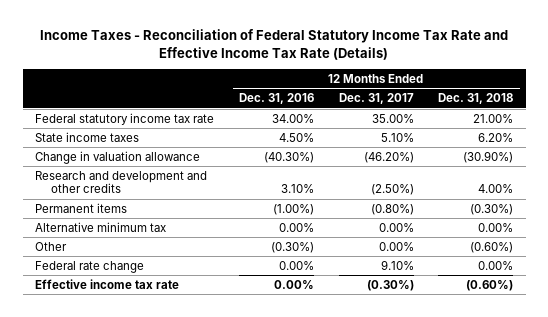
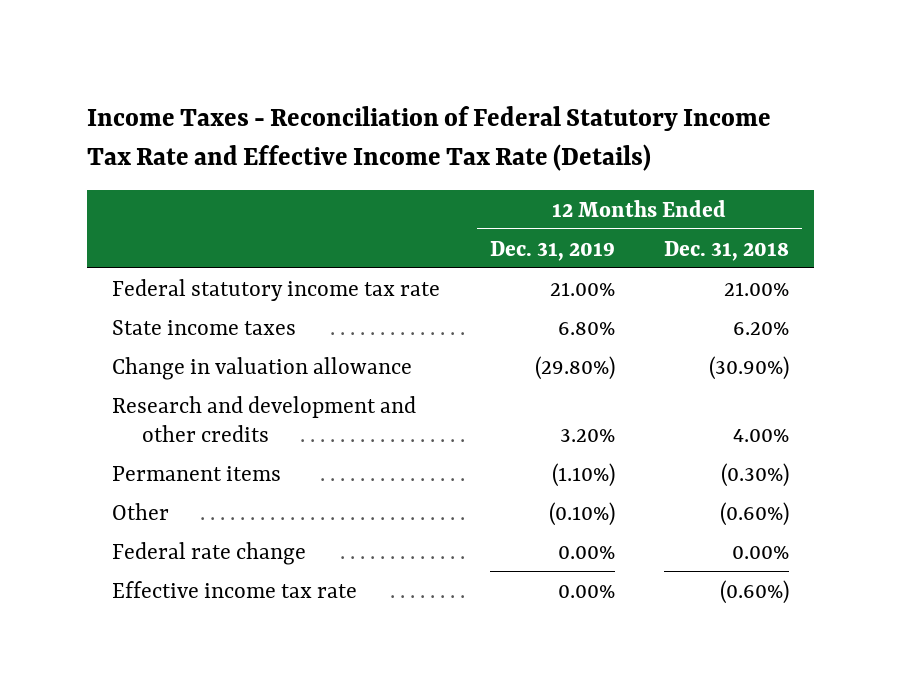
- | 12 Months Ended Dec. 31, 2016 | 12 Months Ended Dec. 31, 2017 | 12 Months Ended Dec. 31, 2018
+ | 12 Months Ended Dec. 31, 2019 | 12 Months Ended Dec. 31, 2018
- Alternative minimum tax | 0.00% | 0.00% | 0.00%

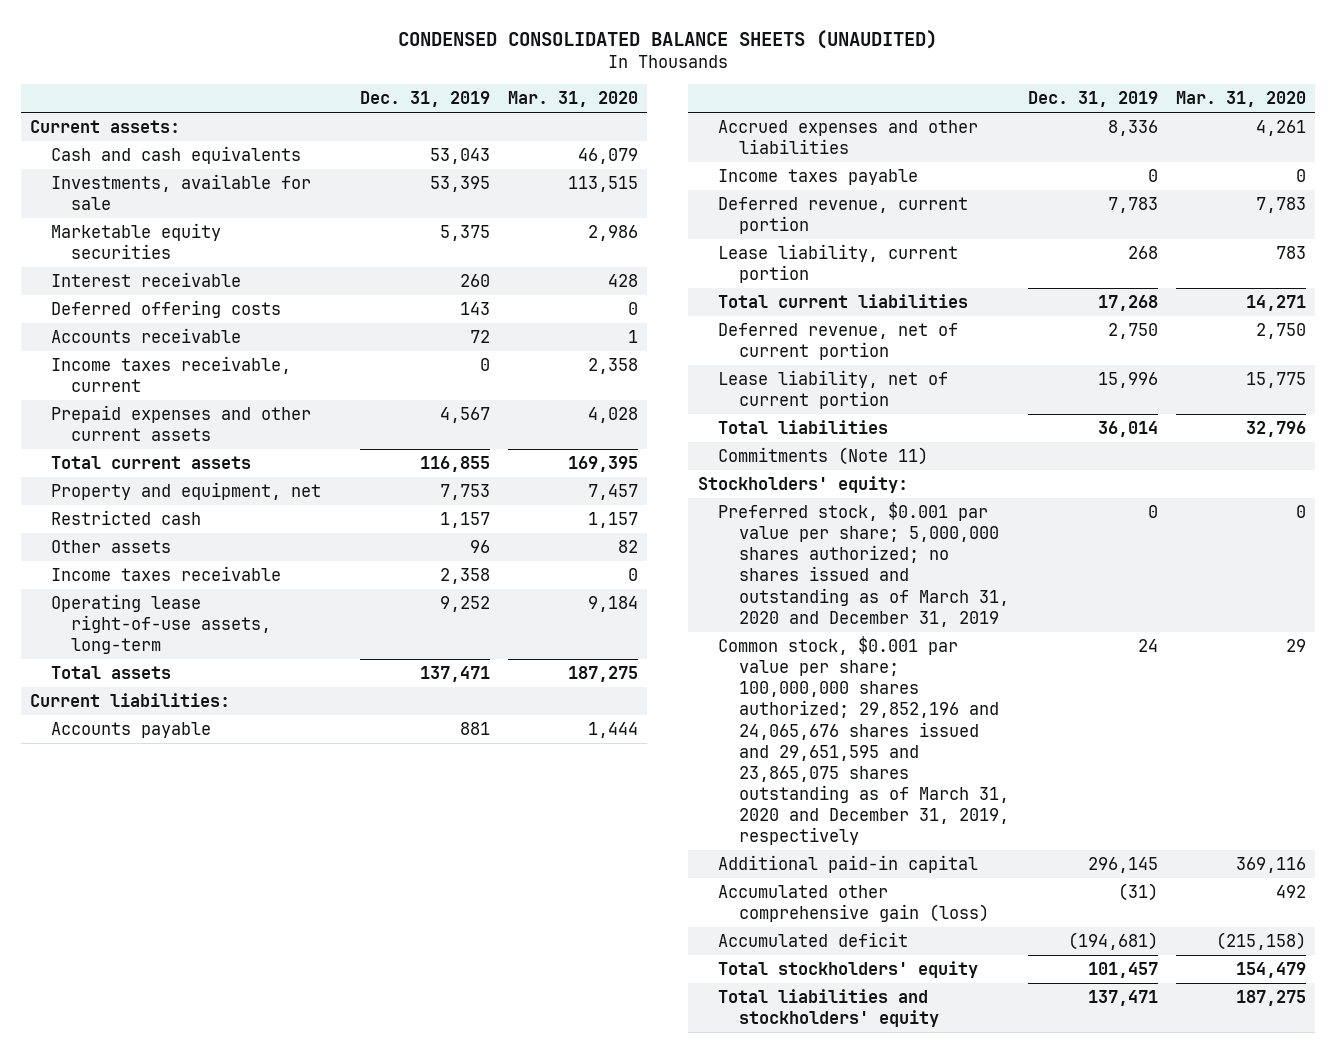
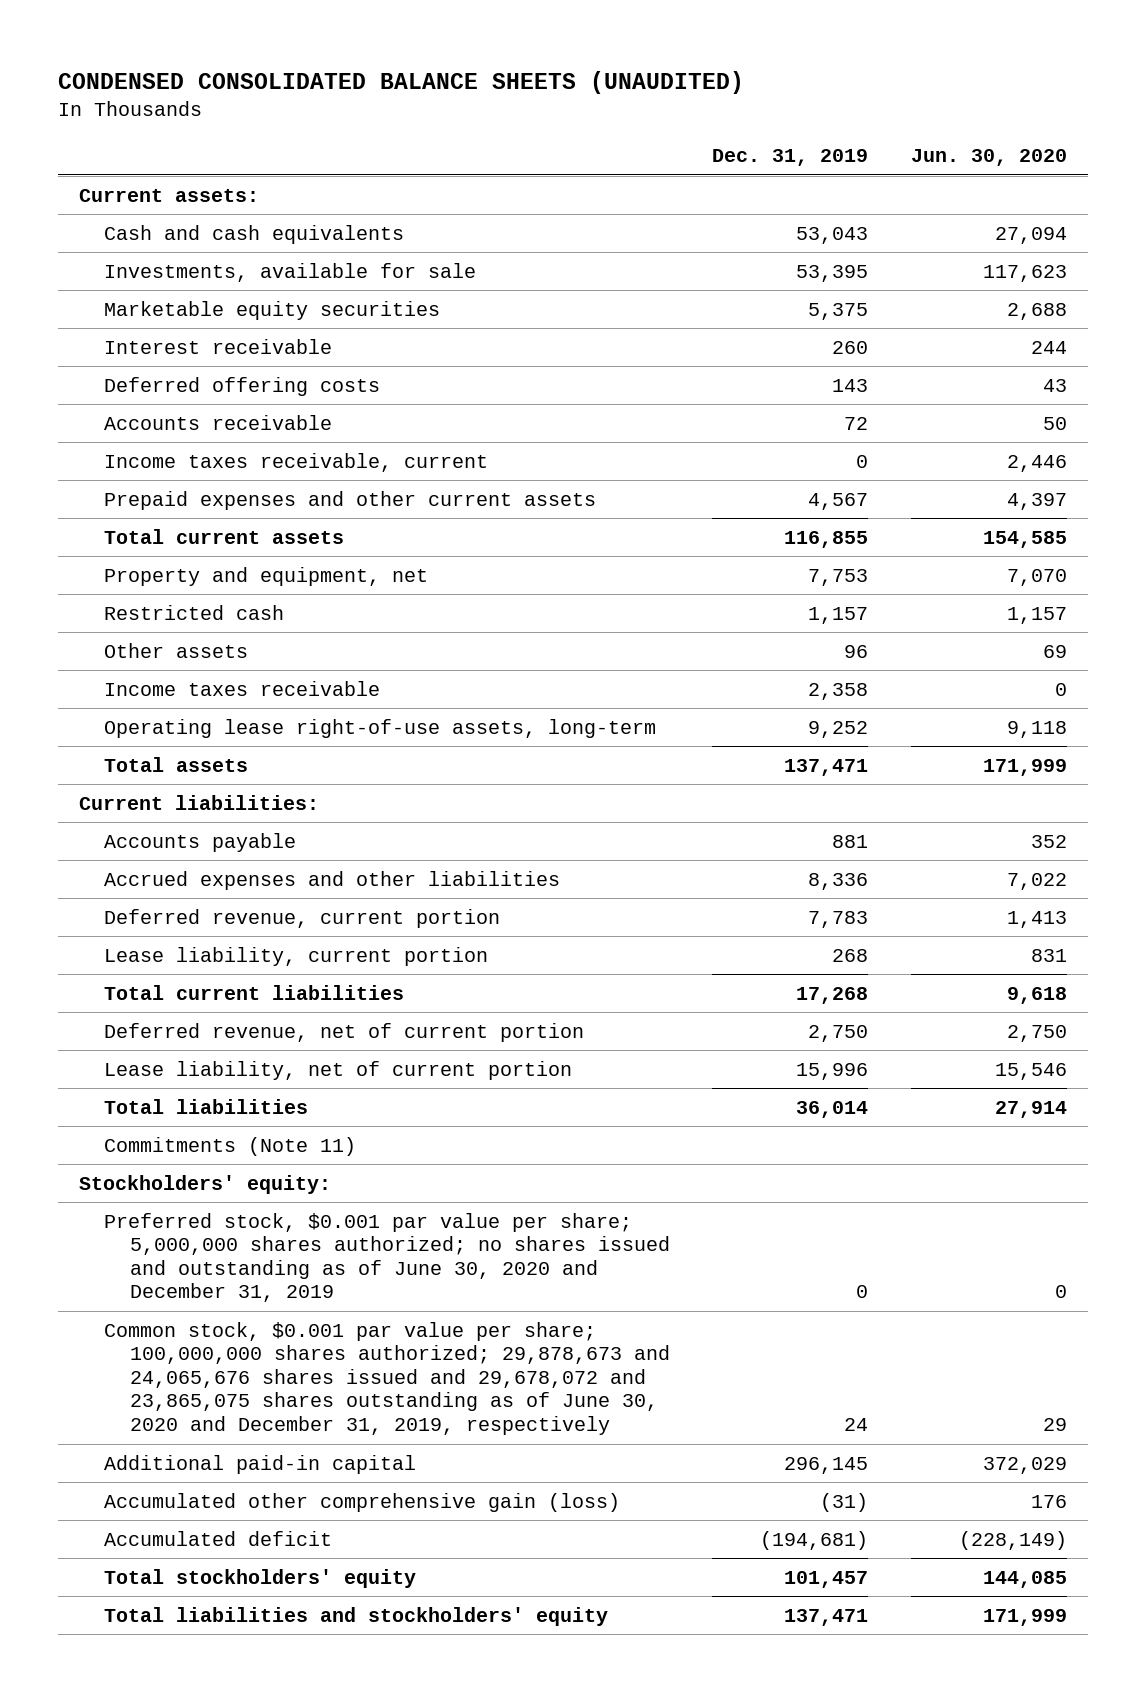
- | Dec. 31, 2019 | Mar. 31, 2020
+ | Dec. 31, 2019 | Jun. 30, 2020
- Income taxes payable | 0 | 0
- Preferred stock, $0.001 par value per share; 5,000,000 shares authorized; no shares issued and outstanding as of March 31, 2020 and December 31, 2019 | 0 | 0
- Common stock, $0.001 par value per share; 100,000,000 shares authorized; 29,852,196 and 24,065,676 shares issued and 29,651,595 and 23,865,075 shares outstanding as of March 31, 2020 and December 31, 2019, respectively | 24 | 29
+ Preferred stock, $0.001 par value per share; 5,000,000 shares authorized; no shares issued and outstanding as of June 30, 2020 and December 31, 2019 | 0 | 0
+ Common stock, $0.001 par value per share; 100,000,000 shares authorized; 29,878,673 and 24,065,676 shares issued and 29,678,072 and 23,865,075 shares outstanding as of June 30, 2020 and December 31, 2019, respectively | 24 | 29

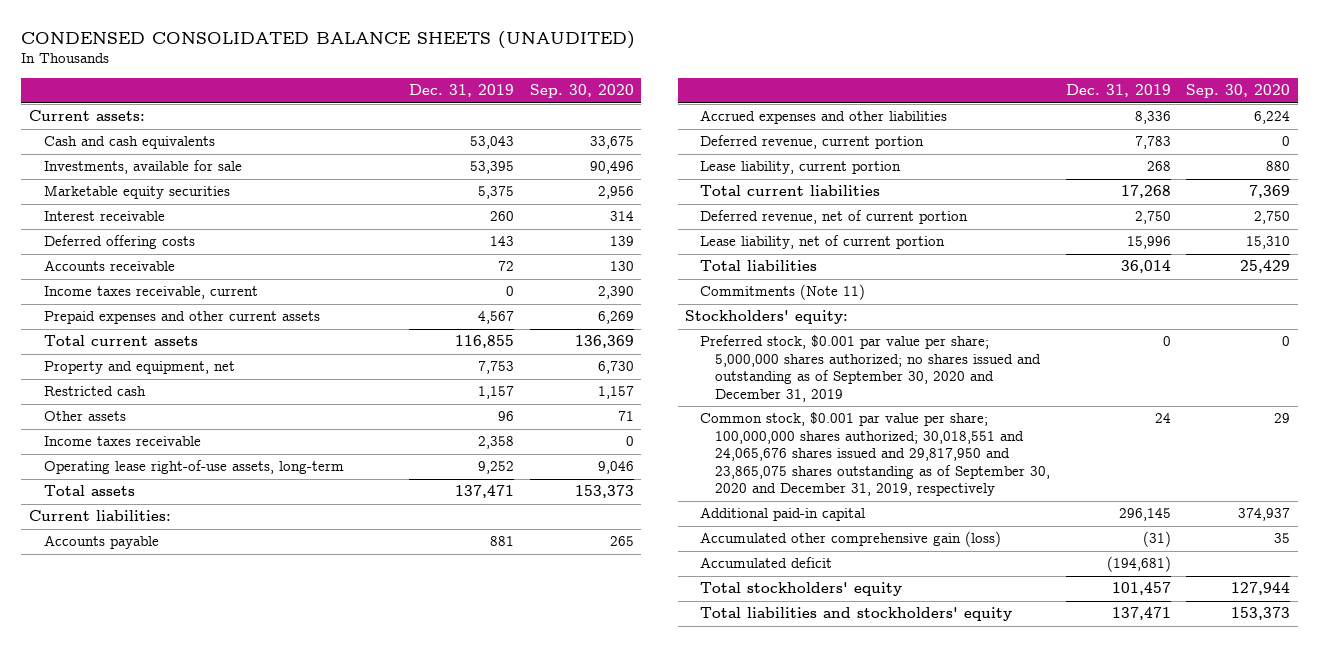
- | Dec. 31, 2019 | Jun. 30, 2020
+ | Dec. 31, 2019 | Sep. 30, 2020
- Preferred stock, $0.001 par value per share; 5,000,000 shares authorized; no shares issued and outstanding as of June 30, 2020 and December 31, 2019 | 0 | 0
- Common stock, $0.001 par value per share; 100,000,000 shares authorized; 29,878,673 and 24,065,676 shares issued and 29,678,072 and 23,865,075 shares outstanding as of June 30, 2020 and December 31, 2019, respectively | 24 | 29
+ Preferred stock, $0.001 par value per share; 5,000,000 shares authorized; no shares issued and outstanding as of September 30, 2020 and December 31, 2019 | 0 | 0
+ Common stock, $0.001 par value per share; 100,000,000 shares authorized; 30,018,551 and 24,065,676 shares issued and 29,817,950 and 23,865,075 shares outstanding as of September 30, 2020 and December 31, 2019, respectively | 24 | 29

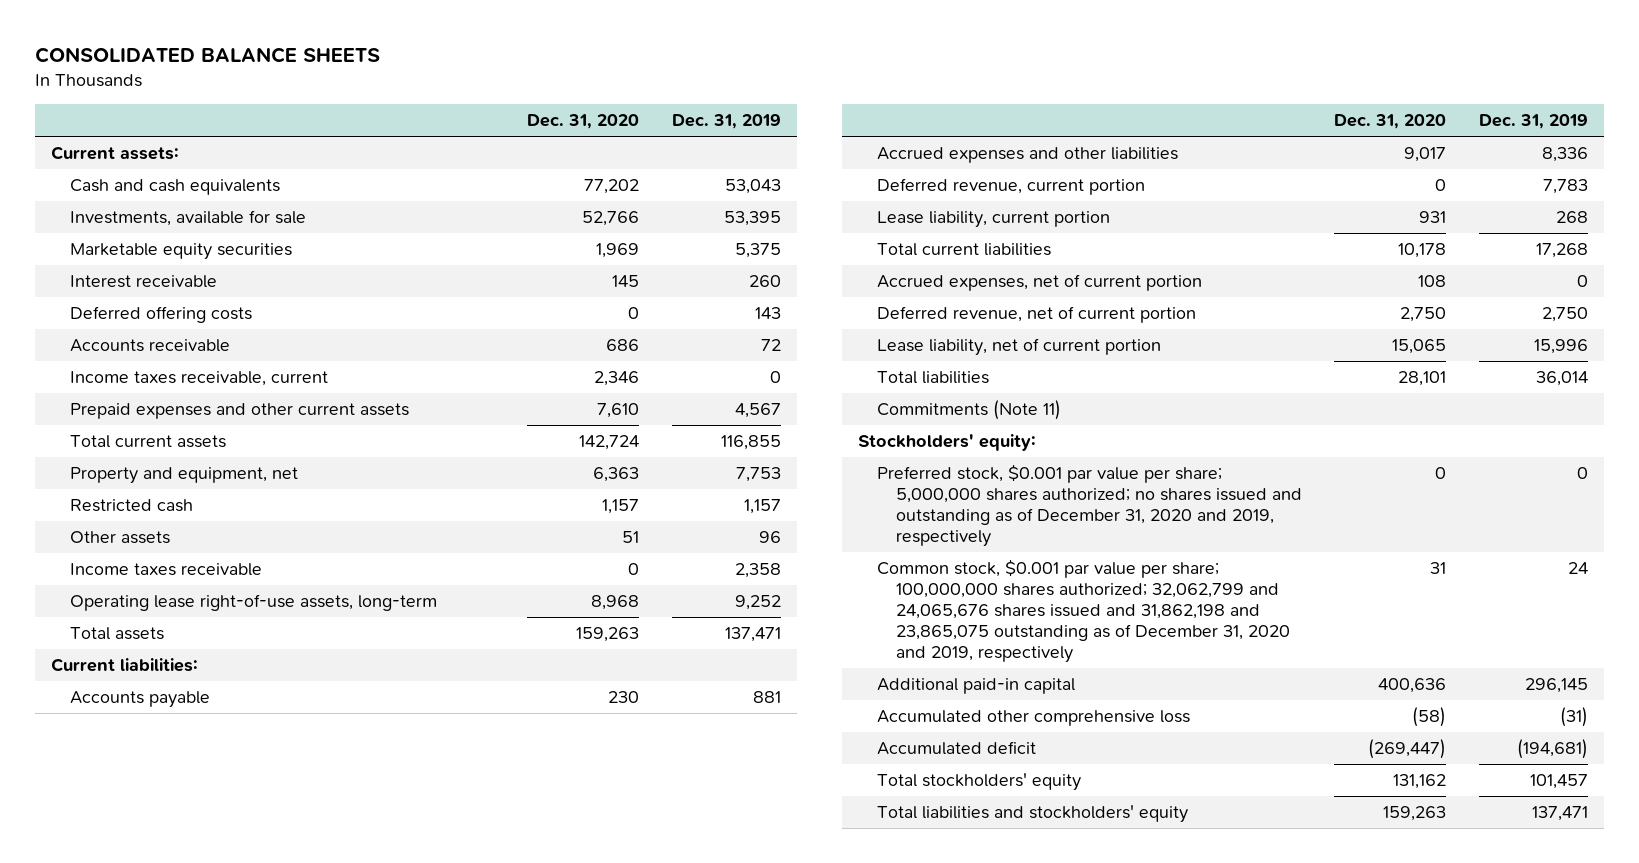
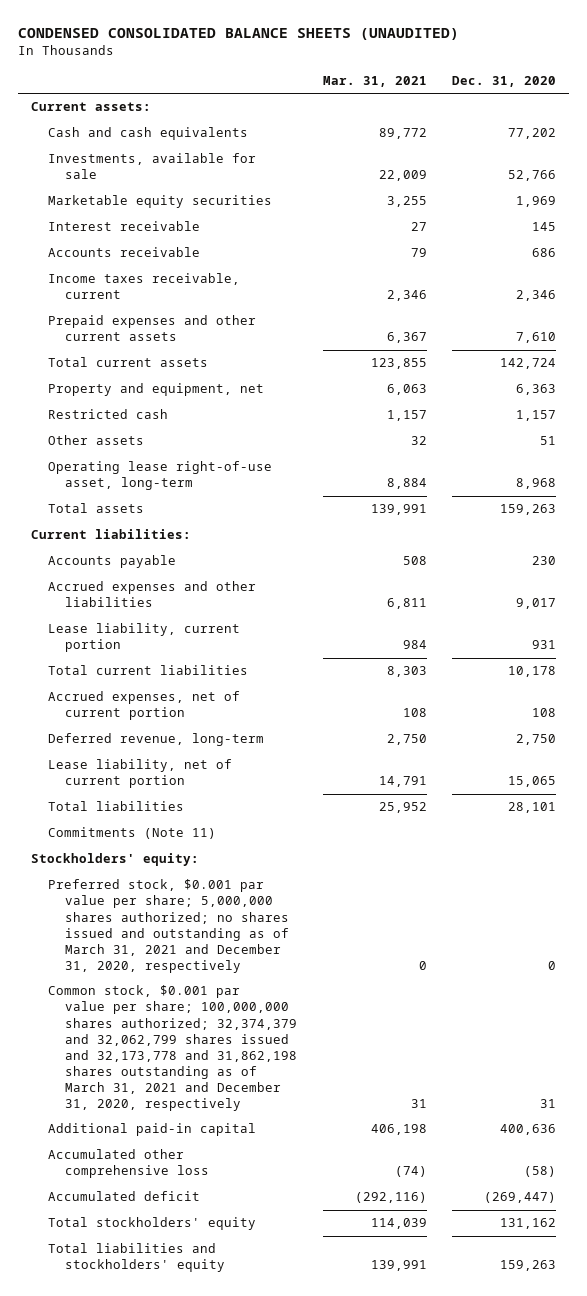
- CONSOLIDATED BALANCE SHEETS
+ CONDENSED CONSOLIDATED BALANCE SHEETS (UNAUDITED)
- | Dec. 31, 2020 | Dec. 31, 2019
+ | Mar. 31, 2021 | Dec. 31, 2020
- Deferred offering costs | 0 | 143
- Income taxes receivable | 0 | 2,358
- Operating lease right-of-use assets, long-term | 8,968 | 9,252
+ Operating lease right-of-use asset, long-term | 8,884 | 8,968
- Deferred revenue, current portion | 0 | 7,783
- Deferred revenue, net of current portion | 2,750 | 2,750
+ Deferred revenue, long-term | 2,750 | 2,750
- Preferred stock, $0.001 par value per share; 5,000,000 shares authorized; no shares issued and outstanding as of December 31, 2020 and 2019, respectively | 0 | 0
- Common stock, $0.001 par value per share; 100,000,000 shares authorized; 32,062,799 and 24,065,676 shares issued and 31,862,198 and 23,865,075 outstanding as of December 31, 2020 and 2019, respectively | 31 | 24
+ Preferred stock, $0.001 par value per share; 5,000,000 shares authorized; no shares issued and outstanding as of March 31, 2021 and December 31, 2020, respectively | 0 | 0
+ Common stock, $0.001 par value per share; 100,000,000 shares authorized; 32,374,379 and 32,062,799 shares issued and 32,173,778 and 31,862,198 shares outstanding as of March 31, 2021 and December 31, 2020, respectively | 31 | 31

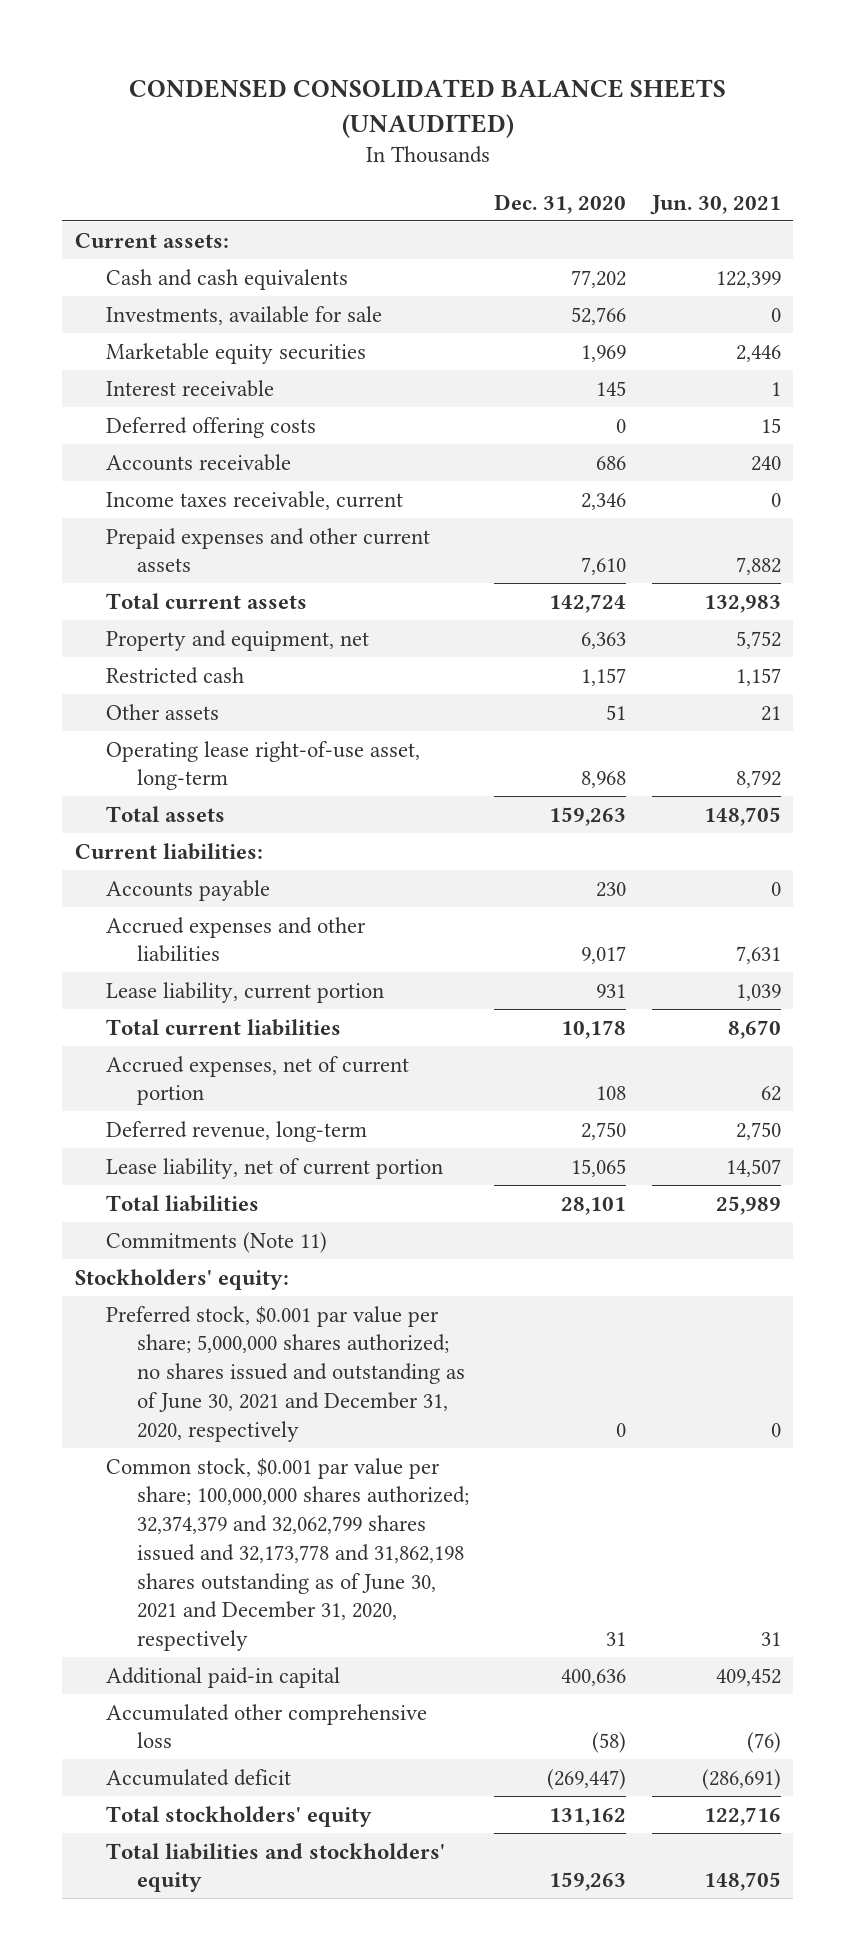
- | Mar. 31, 2021 | Dec. 31, 2020
+ | Dec. 31, 2020 | Jun. 30, 2021
+ Deferred offering costs | 0 | 15
- Preferred stock, $0.001 par value per share; 5,000,000 shares authorized; no shares issued and outstanding as of March 31, 2021 and December 31, 2020, respectively | 0 | 0
- Common stock, $0.001 par value per share; 100,000,000 shares authorized; 32,374,379 and 32,062,799 shares issued and 32,173,778 and 31,862,198 shares outstanding as of March 31, 2021 and December 31, 2020, respectively | 31 | 31
+ Preferred stock, $0.001 par value per share; 5,000,000 shares authorized; no shares issued and outstanding as of June 30, 2021 and December 31, 2020, respectively | 0 | 0
+ Common stock, $0.001 par value per share; 100,000,000 shares authorized; 32,374,379 and 32,062,799 shares issued and 32,173,778 and 31,862,198 shares outstanding as of June 30, 2021 and December 31, 2020, respectively | 31 | 31

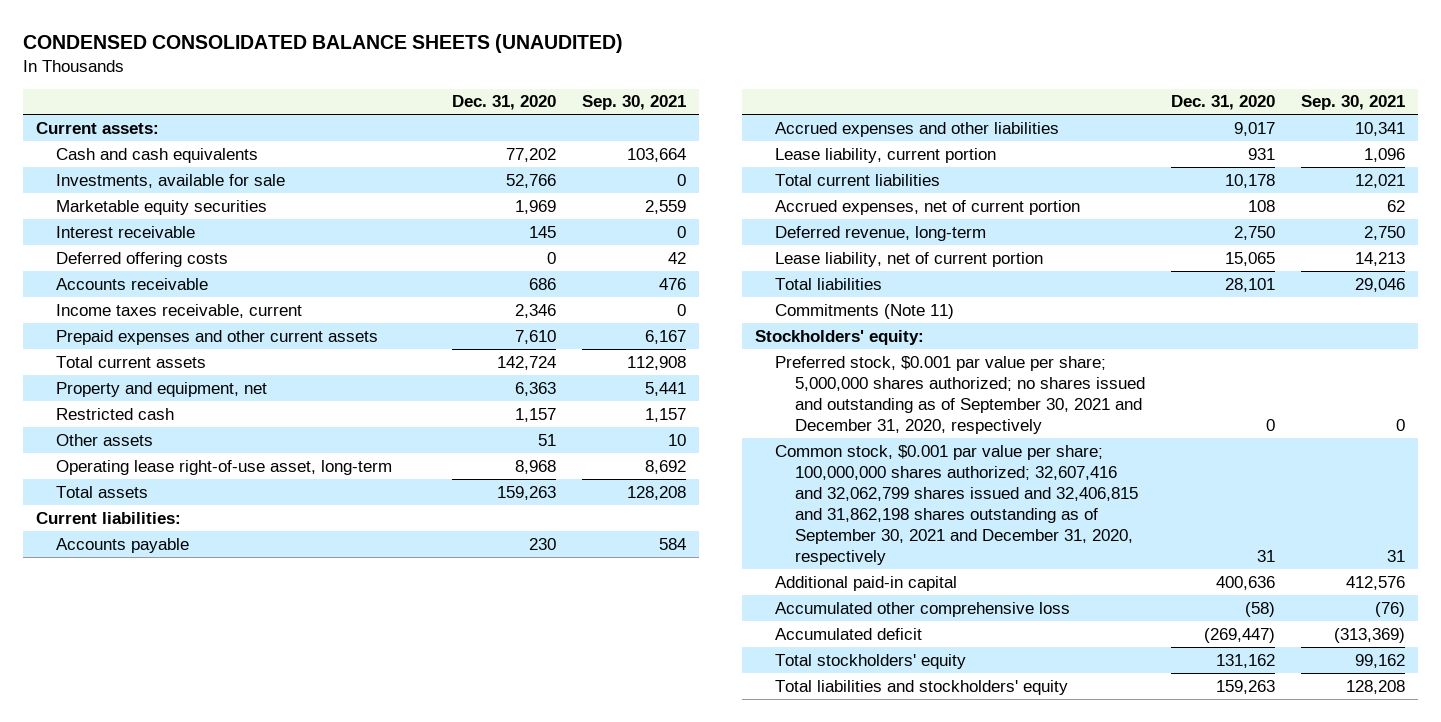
- | Dec. 31, 2020 | Jun. 30, 2021
+ | Dec. 31, 2020 | Sep. 30, 2021
- Preferred stock, $0.001 par value per share; 5,000,000 shares authorized; no shares issued and outstanding as of June 30, 2021 and December 31, 2020, respectively | 0 | 0
- Common stock, $0.001 par value per share; 100,000,000 shares authorized; 32,374,379 and 32,062,799 shares issued and 32,173,778 and 31,862,198 shares outstanding as of June 30, 2021 and December 31, 2020, respectively | 31 | 31
+ Preferred stock, $0.001 par value per share; 5,000,000 shares authorized; no shares issued and outstanding as of September 30, 2021 and December 31, 2020, respectively | 0 | 0
+ Common stock, $0.001 par value per share; 100,000,000 shares authorized; 32,607,416 and 32,062,799 shares issued and 32,406,815 and 31,862,198 shares outstanding as of September 30, 2021 and December 31, 2020, respectively | 31 | 31

